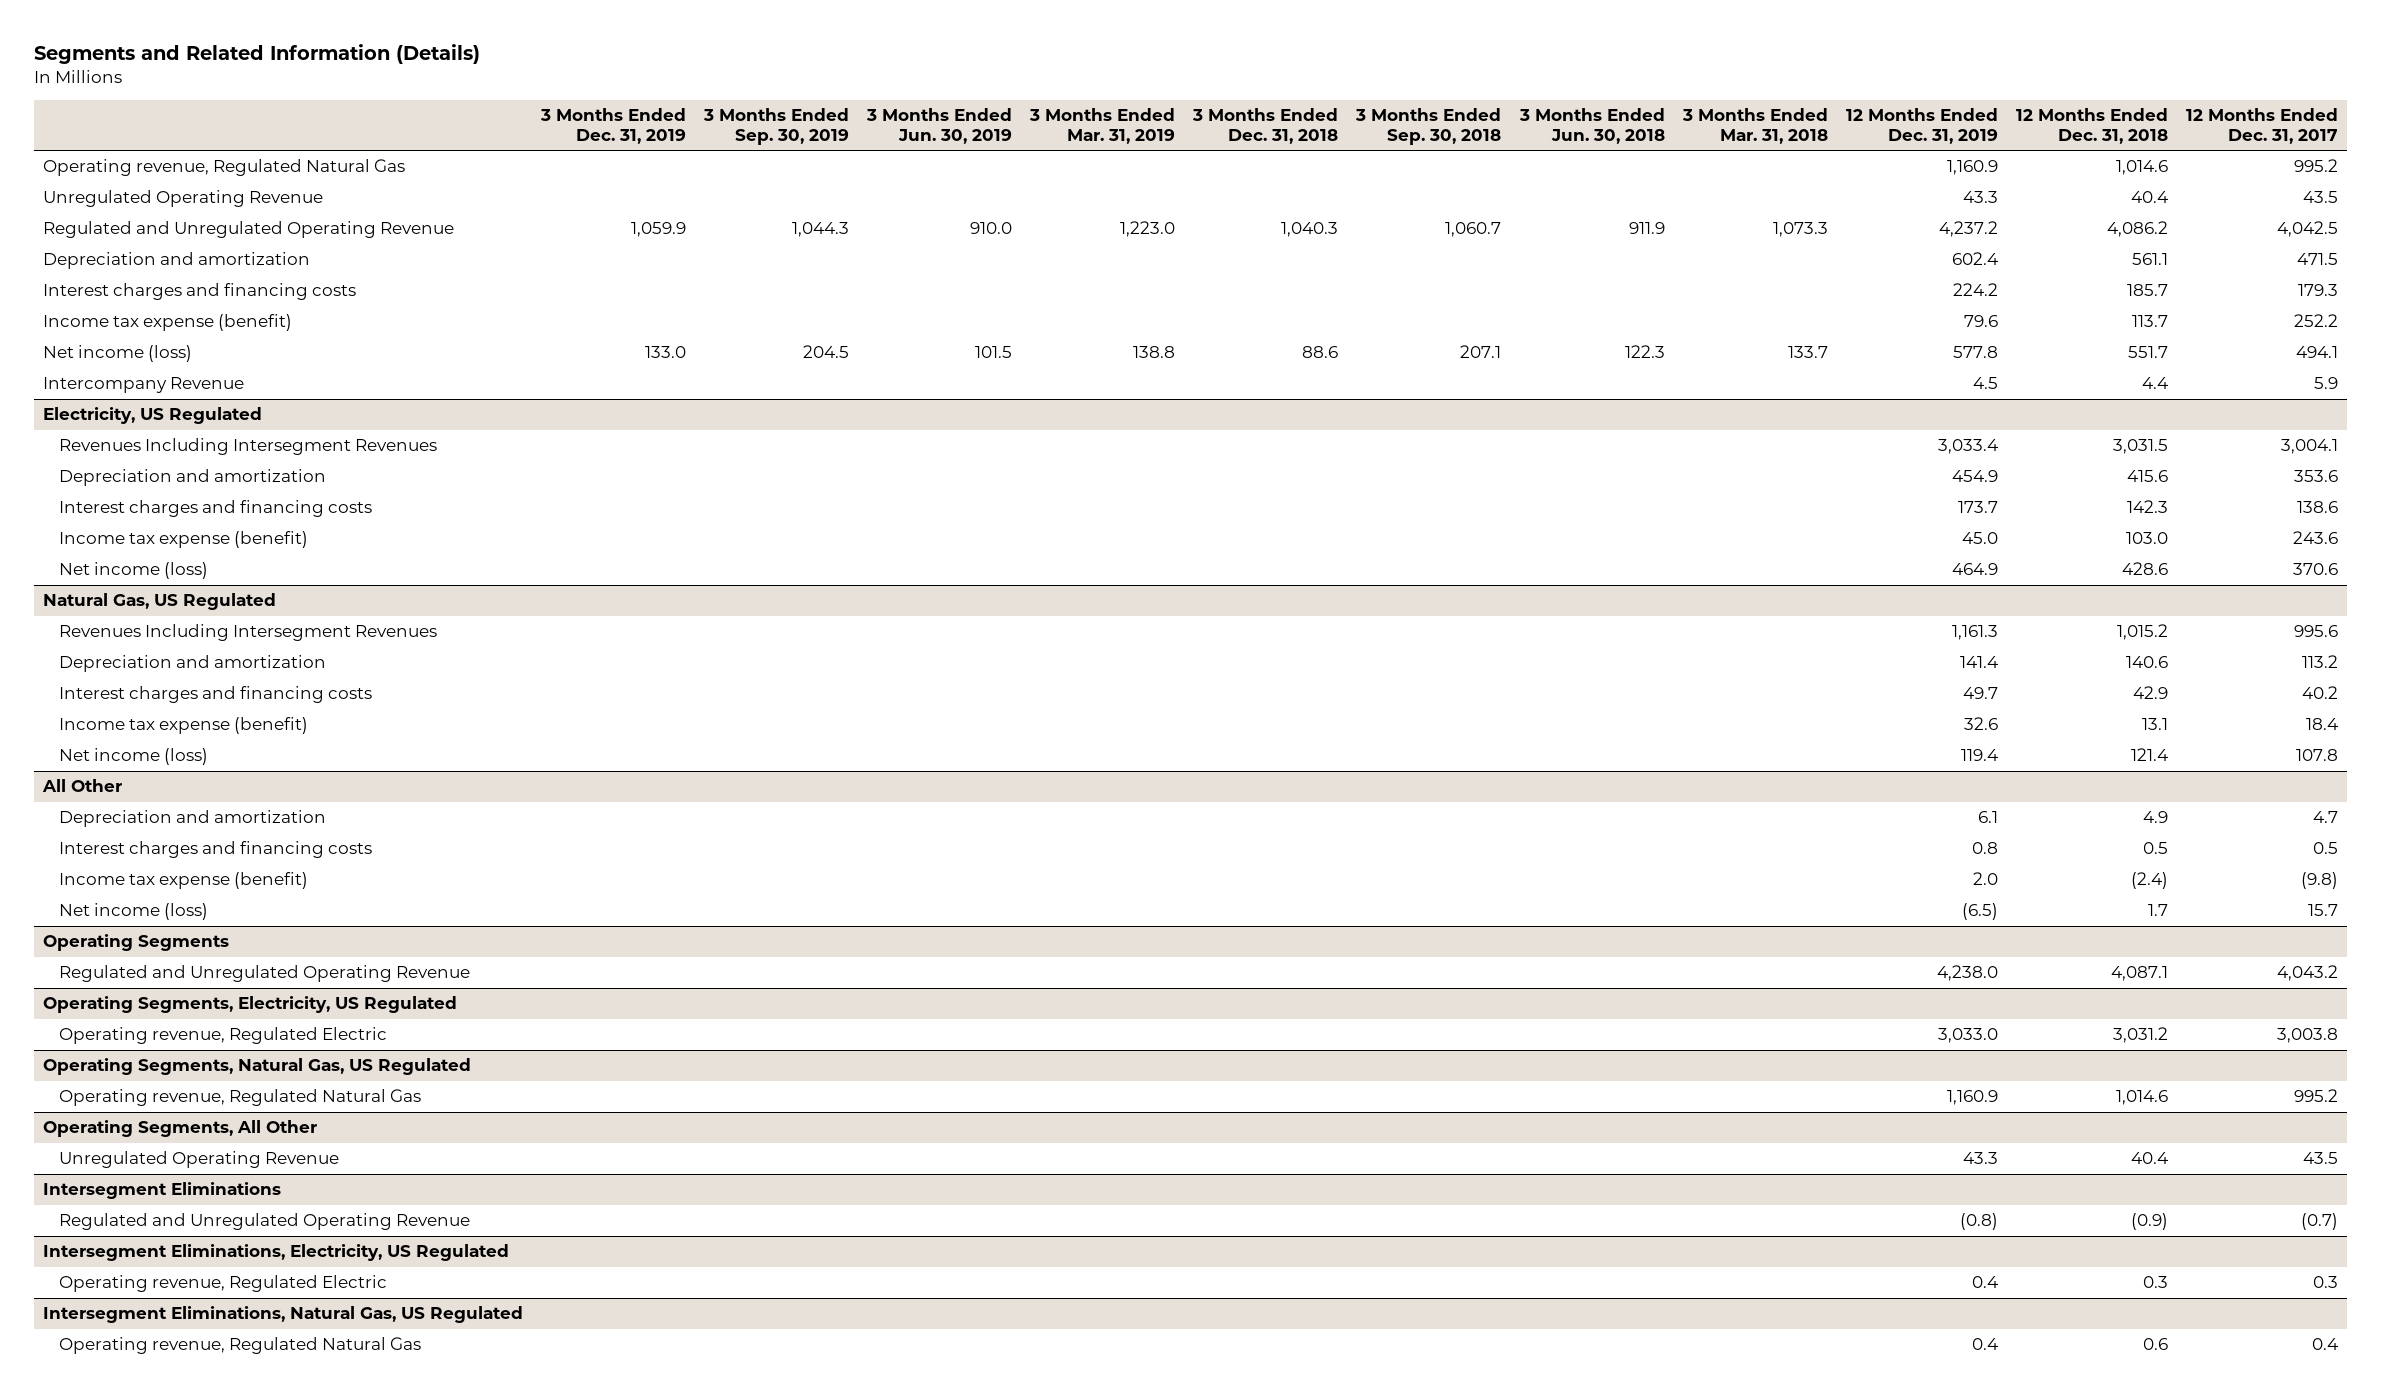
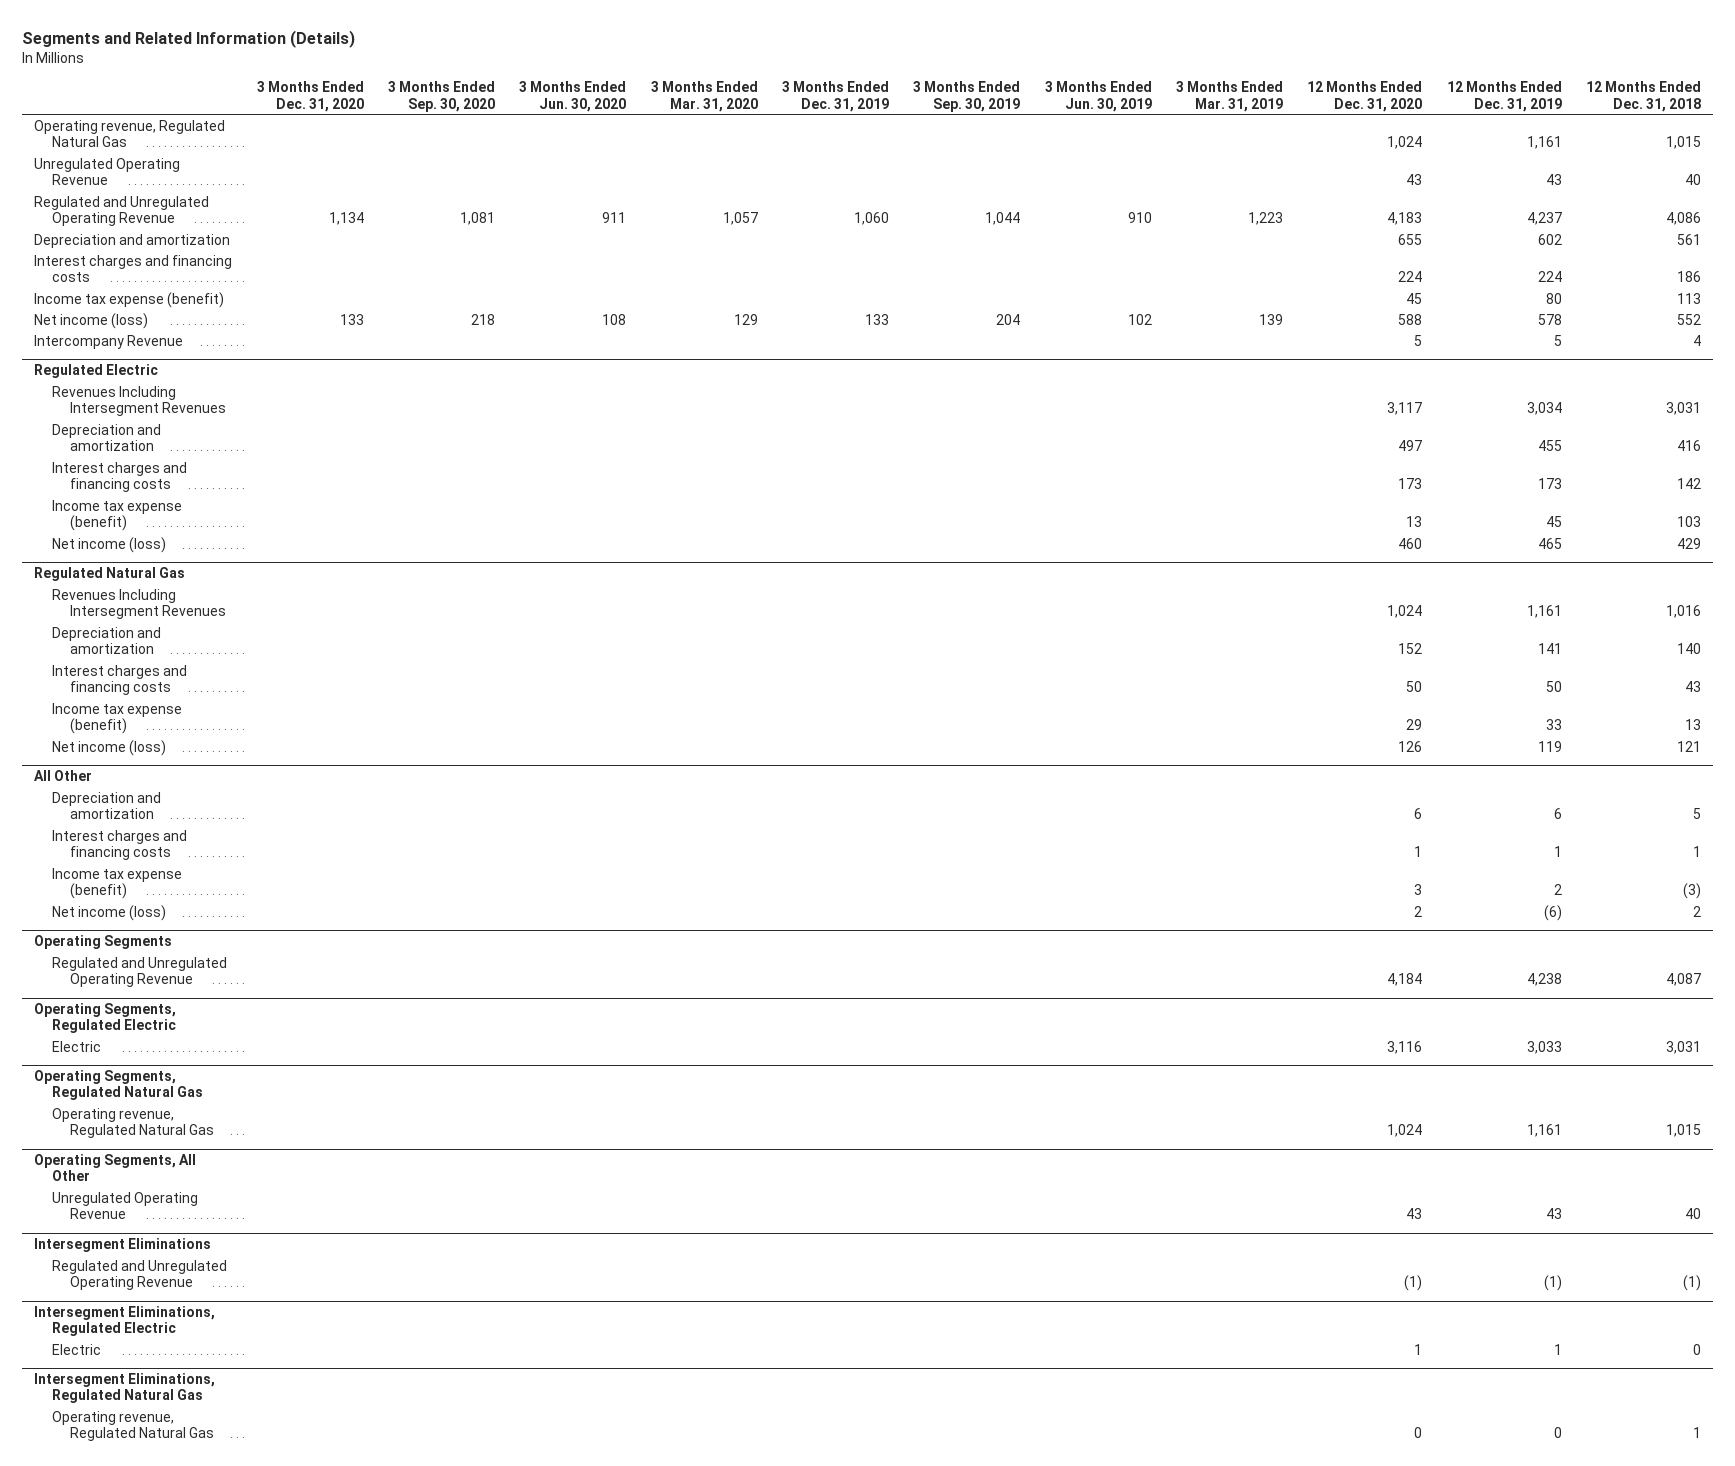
- | 3 Months Ended Dec. 31, 2019 | 3 Months Ended Sep. 30, 2019 | 3 Months Ended Jun. 30, 2019 | 3 Months Ended Mar. 31, 2019 | 3 Months Ended Dec. 31, 2018 | 3 Months Ended Sep. 30, 2018 | 3 Months Ended Jun. 30, 2018 | 3 Months Ended Mar. 31, 2018 | 12 Months Ended Dec. 31, 2019 | 12 Months Ended Dec. 31, 2018 | 12 Months Ended Dec. 31, 2017
+ | 3 Months Ended Dec. 31, 2020 | 3 Months Ended Sep. 30, 2020 | 3 Months Ended Jun. 30, 2020 | 3 Months Ended Mar. 31, 2020 | 3 Months Ended Dec. 31, 2019 | 3 Months Ended Sep. 30, 2019 | 3 Months Ended Jun. 30, 2019 | 3 Months Ended Mar. 31, 2019 | 12 Months Ended Dec. 31, 2020 | 12 Months Ended Dec. 31, 2019 | 12 Months Ended Dec. 31, 2018
- Operating revenue, Regulated Natural Gas | | | | | | | | | 1,160.9 | 1,014.6 | 995.2
- Unregulated Operating Revenue | | | | | | | | | 43.3 | 40.4 | 43.5
- Regulated and Unregulated Operating Revenue | 1,059.9 | 1,044.3 | 910.0 | 1,223.0 | 1,040.3 | 1,060.7 | 911.9 | 1,073.3 | 4,237.2 | 4,086.2 | 4,042.5
- Depreciation and amortization | | | | | | | | | 602.4 | 561.1 | 471.5
- Interest charges and financing costs | | | | | | | | | 224.2 | 185.7 | 179.3
- Income tax expense (benefit) | | | | | | | | | 79.6 | 113.7 | 252.2
- Net income (loss) | 133.0 | 204.5 | 101.5 | 138.8 | 88.6 | 207.1 | 122.3 | 133.7 | 577.8 | 551.7 | 494.1
- Intercompany Revenue | | | | | | | | | 4.5 | 4.4 | 5.9
- Electricity, US Regulated
- Revenues Including Intersegment Revenues | | | | | | | | | 3,033.4 | 3,031.5 | 3,004.1
- Depreciation and amortization | | | | | | | | | 454.9 | 415.6 | 353.6
- Interest charges and financing costs | | | | | | | | | 173.7 | 142.3 | 138.6
- Income tax expense (benefit) | | | | | | | | | 45.0 | 103.0 | 243.6
- Net income (loss) | | | | | | | | | 464.9 | 428.6 | 370.6
- Natural Gas, US Regulated
- Revenues Including Intersegment Revenues | | | | | | | | | 1,161.3 | 1,015.2 | 995.6
- Depreciation and amortization | | | | | | | | | 141.4 | 140.6 | 113.2
- Interest charges and financing costs | | | | | | | | | 49.7 | 42.9 | 40.2
- Income tax expense (benefit) | | | | | | | | | 32.6 | 13.1 | 18.4
- Net income (loss) | | | | | | | | | 119.4 | 121.4 | 107.8
+ Operating revenue, Regulated Natural Gas | | | | | | | | | 1,024 | 1,161 | 1,015
+ Unregulated Operating Revenue | | | | | | | | | 43 | 43 | 40
+ Regulated and Unregulated Operating Revenue | 1,134 | 1,081 | 911 | 1,057 | 1,060 | 1,044 | 910 | 1,223 | 4,183 | 4,237 | 4,086
+ Depreciation and amortization | | | | | | | | | 655 | 602 | 561
+ Interest charges and financing costs | | | | | | | | | 224 | 224 | 186
+ Income tax expense (benefit) | | | | | | | | | 45 | 80 | 113
+ Net income (loss) | 133 | 218 | 108 | 129 | 133 | 204 | 102 | 139 | 588 | 578 | 552
+ Intercompany Revenue | | | | | | | | | 5 | 5 | 4
+ Regulated Electric
+ Revenues Including Intersegment Revenues | | | | | | | | | 3,117 | 3,034 | 3,031
+ Depreciation and amortization | | | | | | | | | 497 | 455 | 416
+ Interest charges and financing costs | | | | | | | | | 173 | 173 | 142
+ Income tax expense (benefit) | | | | | | | | | 13 | 45 | 103
+ Net income (loss) | | | | | | | | | 460 | 465 | 429
+ Regulated Natural Gas
+ Revenues Including Intersegment Revenues | | | | | | | | | 1,024 | 1,161 | 1,016
+ Depreciation and amortization | | | | | | | | | 152 | 141 | 140
+ Interest charges and financing costs | | | | | | | | | 50 | 50 | 43
+ Income tax expense (benefit) | | | | | | | | | 29 | 33 | 13
+ Net income (loss) | | | | | | | | | 126 | 119 | 121
@ All Other
- Depreciation and amortization | | | | | | | | | 6.1 | 4.9 | 4.7
- Interest charges and financing costs | | | | | | | | | 0.8 | 0.5 | 0.5
- Income tax expense (benefit) | | | | | | | | | 2.0 | (2.4) | (9.8)
- Net income (loss) | | | | | | | | | (6.5) | 1.7 | 15.7
+ Depreciation and amortization | | | | | | | | | 6 | 6 | 5
+ Interest charges and financing costs | | | | | | | | | 1 | 1 | 1
+ Income tax expense (benefit) | | | | | | | | | 3 | 2 | (3)
+ Net income (loss) | | | | | | | | | 2 | (6) | 2
@ Operating Segments
- Regulated and Unregulated Operating Revenue | | | | | | | | | 4,238.0 | 4,087.1 | 4,043.2
- Operating Segments, Electricity, US Regulated
- Operating revenue, Regulated Electric | | | | | | | | | 3,033.0 | 3,031.2 | 3,003.8
- Operating Segments, Natural Gas, US Regulated
- Operating revenue, Regulated Natural Gas | | | | | | | | | 1,160.9 | 1,014.6 | 995.2
@ Operating Segments
+ Regulated and Unregulated Operating Revenue | | | | | | | | | 4,184 | 4,238 | 4,087
+ Operating Segments, Regulated Electric
+ Electric | | | | | | | | | 3,116 | 3,033 | 3,031
+ Operating Segments, Regulated Natural Gas
+ Operating revenue, Regulated Natural Gas | | | | | | | | | 1,024 | 1,161 | 1,015
@ Operating Segments, All Other
- Unregulated Operating Revenue | | | | | | | | | 43.3 | 40.4 | 43.5
+ Unregulated Operating Revenue | | | | | | | | | 43 | 43 | 40
@ Intersegment Eliminations
- Regulated and Unregulated Operating Revenue | | | | | | | | | (0.8) | (0.9) | (0.7)
- Intersegment Eliminations, Electricity, US Regulated
- Operating revenue, Regulated Electric | | | | | | | | | 0.4 | 0.3 | 0.3
- Intersegment Eliminations, Natural Gas, US Regulated
- Operating revenue, Regulated Natural Gas | | | | | | | | | 0.4 | 0.6 | 0.4
@ Intersegment Eliminations
+ Regulated and Unregulated Operating Revenue | | | | | | | | | (1) | (1) | (1)
+ Intersegment Eliminations, Regulated Electric
+ Electric | | | | | | | | | 1 | 1 | 0
+ Intersegment Eliminations, Regulated Natural Gas
+ Operating revenue, Regulated Natural Gas | | | | | | | | | 0 | 0 | 1

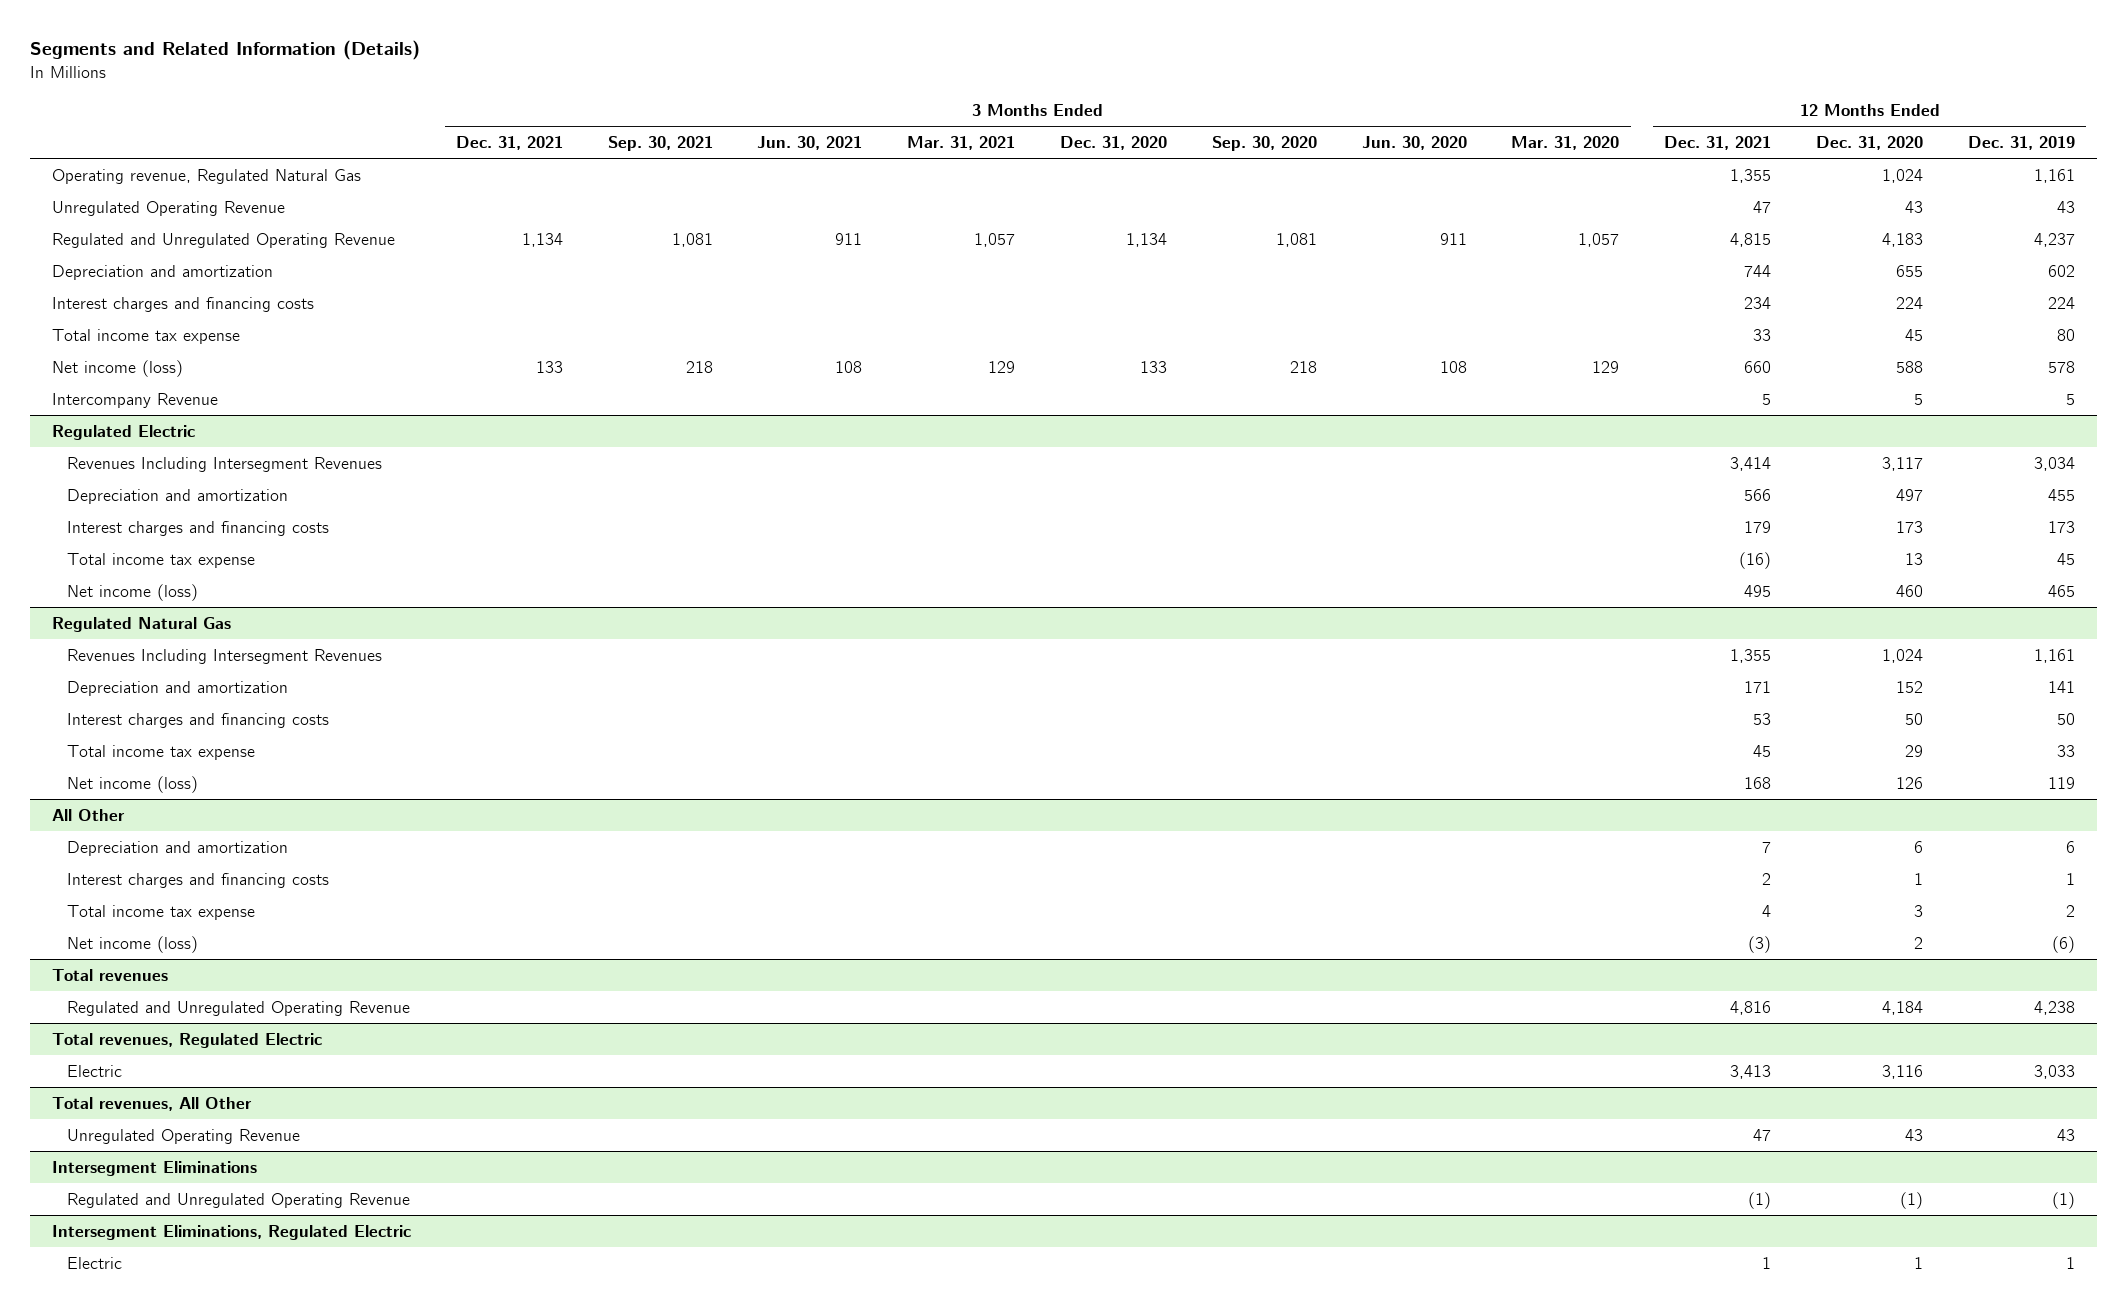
- | 3 Months Ended Dec. 31, 2020 | 3 Months Ended Sep. 30, 2020 | 3 Months Ended Jun. 30, 2020 | 3 Months Ended Mar. 31, 2020 | 3 Months Ended Dec. 31, 2019 | 3 Months Ended Sep. 30, 2019 | 3 Months Ended Jun. 30, 2019 | 3 Months Ended Mar. 31, 2019 | 12 Months Ended Dec. 31, 2020 | 12 Months Ended Dec. 31, 2019 | 12 Months Ended Dec. 31, 2018
+ | 3 Months Ended Dec. 31, 2021 | 3 Months Ended Sep. 30, 2021 | 3 Months Ended Jun. 30, 2021 | 3 Months Ended Mar. 31, 2021 | 3 Months Ended Dec. 31, 2020 | 3 Months Ended Sep. 30, 2020 | 3 Months Ended Jun. 30, 2020 | 3 Months Ended Mar. 31, 2020 | 12 Months Ended Dec. 31, 2021 | 12 Months Ended Dec. 31, 2020 | 12 Months Ended Dec. 31, 2019
- Income tax expense (benefit) | | | | | | | | | 45 | 80 | 113
+ Total income tax expense | | | | | | | | | 33 | 45 | 80
@ Regulated Electric
- Income tax expense (benefit) | | | | | | | | | 13 | 45 | 103
+ Total income tax expense | | | | | | | | | (16) | 13 | 45
@ Regulated Natural Gas
- Income tax expense (benefit) | | | | | | | | | 29 | 33 | 13
+ Total income tax expense | | | | | | | | | 45 | 29 | 33
@ All Other
- Income tax expense (benefit) | | | | | | | | | 3 | 2 | (3)
+ Total income tax expense | | | | | | | | | 4 | 3 | 2
- Operating Segments
+ Total revenues
- Operating Segments, Regulated Electric
+ Total revenues, Regulated Electric
- Operating Segments, Regulated Natural Gas
- Operating revenue, Regulated Natural Gas | | | | | | | | | 1,024 | 1,161 | 1,015
- Operating Segments, All Other
+ Total revenues, All Other
- Intersegment Eliminations, Regulated Natural Gas
- Operating revenue, Regulated Natural Gas | | | | | | | | | 0 | 0 | 1

